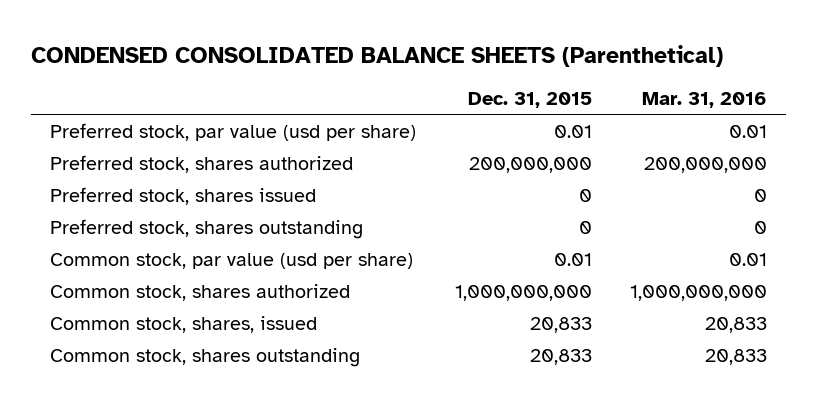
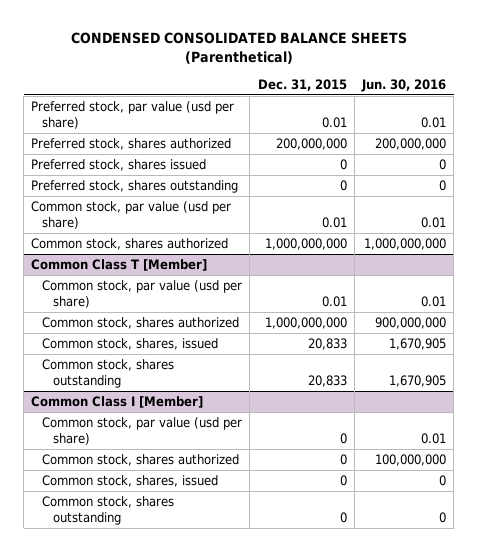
- | Dec. 31, 2015 | Mar. 31, 2016
+ | Dec. 31, 2015 | Jun. 30, 2016
+ Common Class T [Member]
+ Common stock, par value (usd per share) | 0.01 | 0.01
+ Common stock, shares authorized | 1,000,000,000 | 900,000,000
+ Common Class I [Member]
+ Common stock, par value (usd per share) | 0 | 0.01
+ Common stock, shares authorized | 0 | 100,000,000
+ Common stock, shares, issued | 0 | 0
+ Common stock, shares outstanding | 0 | 0

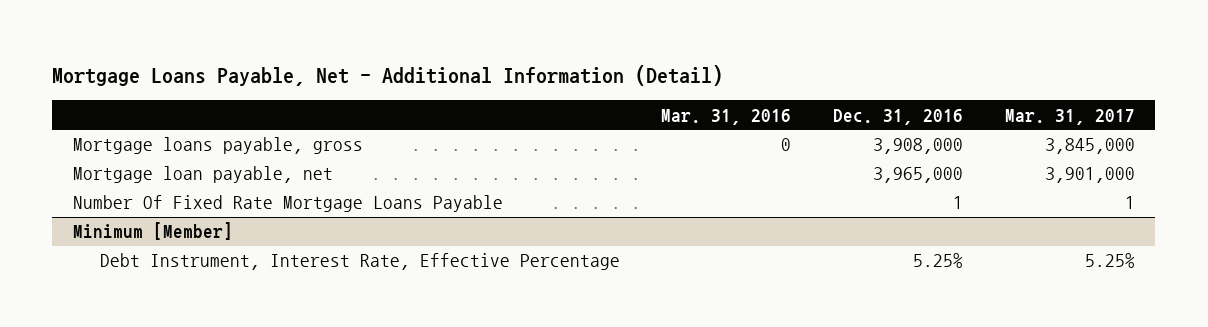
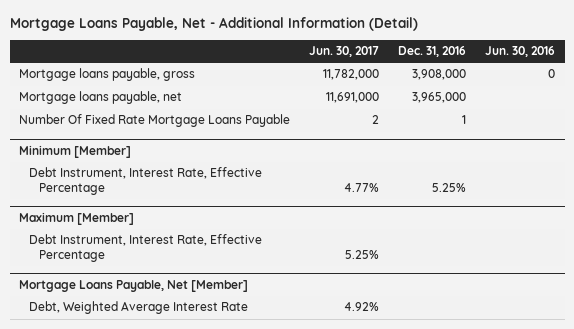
- | Mar. 31, 2016 | Dec. 31, 2016 | Mar. 31, 2017
+ | Jun. 30, 2017 | Dec. 31, 2016 | Jun. 30, 2016
- Mortgage loan payable, net | | 3,965,000 | 3,901,000
+ Mortgage loans payable, net | 11,691,000 | 3,965,000 |
+ Maximum [Member]
+ Debt Instrument, Interest Rate, Effective Percentage | 5.25% | |
+ Mortgage Loans Payable, Net [Member]
+ Debt, Weighted Average Interest Rate | 4.92% | |

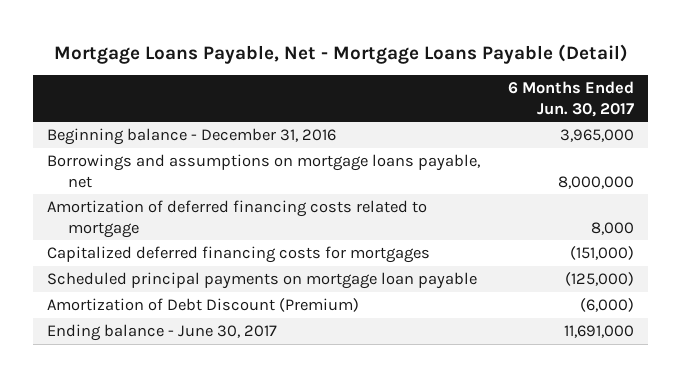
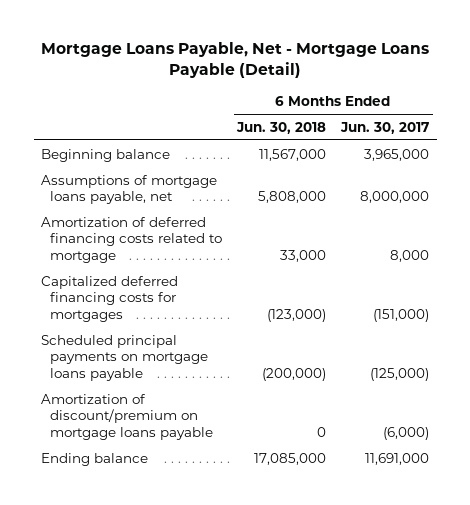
- | 6 Months Ended Jun. 30, 2017
+ | 6 Months Ended Jun. 30, 2018 | 6 Months Ended Jun. 30, 2017
- Beginning balance - December 31, 2016 | 3,965,000
- Borrowings and assumptions on mortgage loans payable, net | 8,000,000
+ Beginning balance | 11,567,000 | 3,965,000
+ Assumptions of mortgage loans payable, net | 5,808,000 | 8,000,000
- Scheduled principal payments on mortgage loan payable | (125,000)
- Amortization of Debt Discount (Premium) | (6,000)
- Ending balance - June 30, 2017 | 11,691,000
+ Scheduled principal payments on mortgage loans payable | (200,000) | (125,000)
+ Amortization of discount/premium on mortgage loans payable | 0 | (6,000)
+ Ending balance | 17,085,000 | 11,691,000

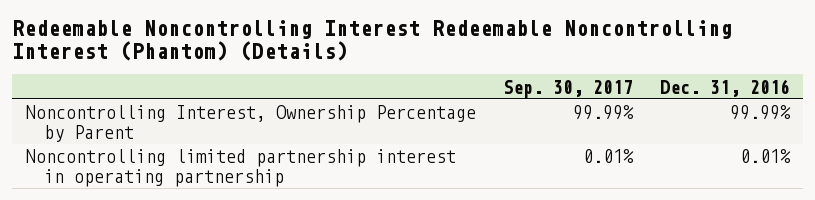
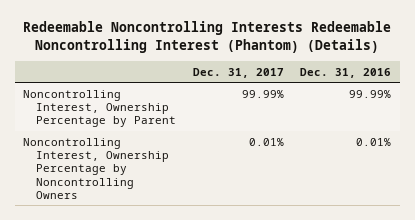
- Redeemable Noncontrolling Interest Redeemable Noncontrolling Interest (Phantom) (Details)
+ Redeemable Noncontrolling Interests Redeemable Noncontrolling Interest (Phantom) (Details)
- | Sep. 30, 2017 | Dec. 31, 2016
+ | Dec. 31, 2017 | Dec. 31, 2016
- Noncontrolling limited partnership interest in operating partnership | 0.01% | 0.01%
+ Noncontrolling Interest, Ownership Percentage by Noncontrolling Owners | 0.01% | 0.01%

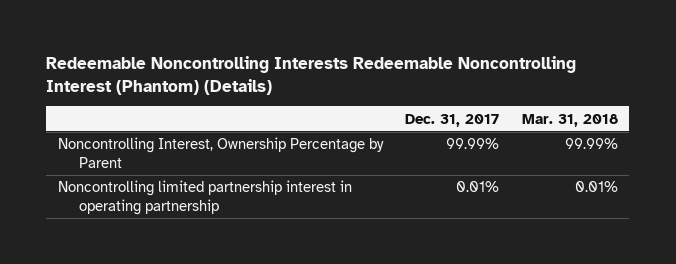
- | Dec. 31, 2017 | Dec. 31, 2016
+ | Dec. 31, 2017 | Mar. 31, 2018
- Noncontrolling Interest, Ownership Percentage by Noncontrolling Owners | 0.01% | 0.01%
+ Noncontrolling limited partnership interest in operating partnership | 0.01% | 0.01%

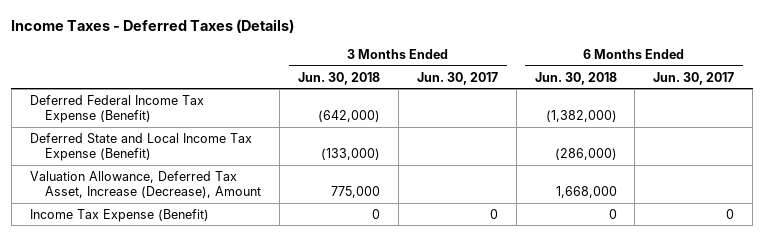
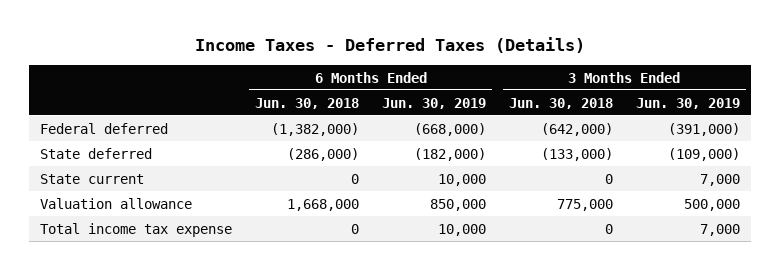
- | 3 Months Ended Jun. 30, 2018 | 3 Months Ended Jun. 30, 2017 | 6 Months Ended Jun. 30, 2018 | 6 Months Ended Jun. 30, 2017
+ | 6 Months Ended Jun. 30, 2018 | 6 Months Ended Jun. 30, 2019 | 3 Months Ended Jun. 30, 2018 | 3 Months Ended Jun. 30, 2019
- Deferred Federal Income Tax Expense (Benefit) | (642,000) | | (1,382,000) |
- Deferred State and Local Income Tax Expense (Benefit) | (133,000) | | (286,000) |
- Valuation Allowance, Deferred Tax Asset, Increase (Decrease), Amount | 775,000 | | 1,668,000 |
- Income Tax Expense (Benefit) | 0 | 0 | 0 | 0
+ Federal deferred | (1,382,000) | (668,000) | (642,000) | (391,000)
+ State deferred | (286,000) | (182,000) | (133,000) | (109,000)
+ State current | 0 | 10,000 | 0 | 7,000
+ Valuation allowance | 1,668,000 | 850,000 | 775,000 | 500,000
+ Total income tax expense | 0 | 10,000 | 0 | 7,000

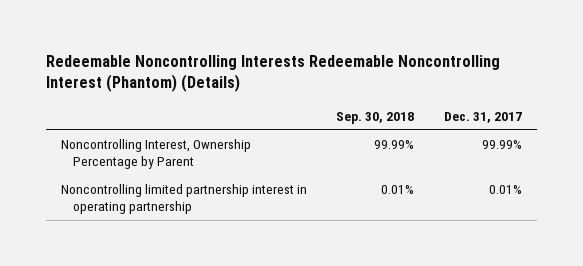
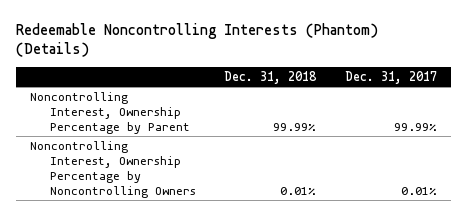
- Redeemable Noncontrolling Interests Redeemable Noncontrolling Interest (Phantom) (Details)
+ Redeemable Noncontrolling Interests (Phantom) (Details)
- | Sep. 30, 2018 | Dec. 31, 2017
+ | Dec. 31, 2018 | Dec. 31, 2017
- Noncontrolling limited partnership interest in operating partnership | 0.01% | 0.01%
+ Noncontrolling Interest, Ownership Percentage by Noncontrolling Owners | 0.01% | 0.01%

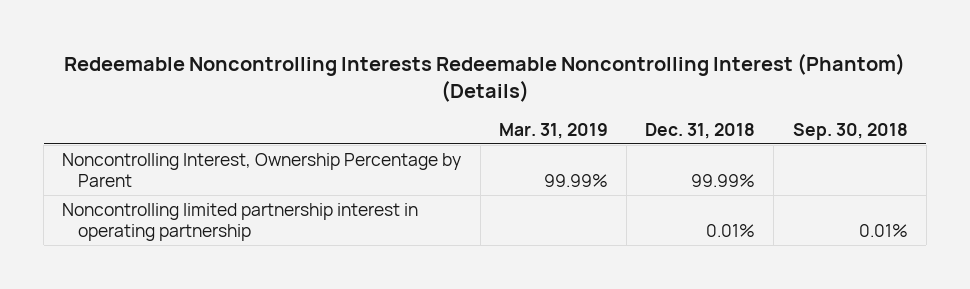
- Redeemable Noncontrolling Interests (Phantom) (Details)
+ Redeemable Noncontrolling Interests Redeemable Noncontrolling Interest (Phantom) (Details)
- | Dec. 31, 2018 | Dec. 31, 2017
+ | Mar. 31, 2019 | Dec. 31, 2018 | Sep. 30, 2018
- Noncontrolling Interest, Ownership Percentage by Noncontrolling Owners | 0.01% | 0.01%
+ Noncontrolling limited partnership interest in operating partnership | | 0.01% | 0.01%

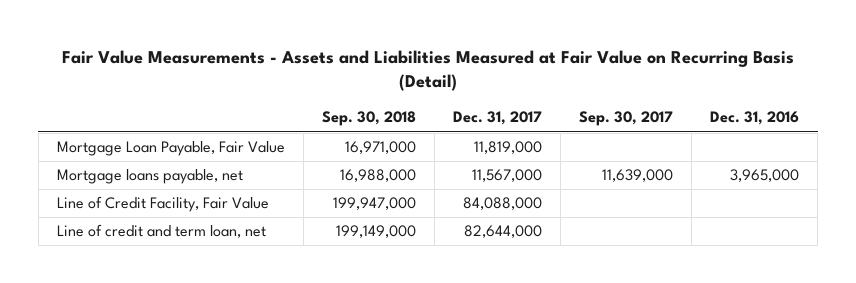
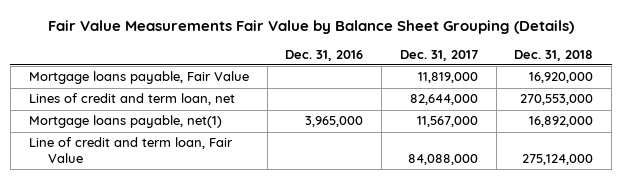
- Fair Value Measurements - Assets and Liabilities Measured at Fair Value on Recurring Basis (Detail)
+ Fair Value Measurements Fair Value by Balance Sheet Grouping (Details)
- | Sep. 30, 2018 | Dec. 31, 2017 | Sep. 30, 2017 | Dec. 31, 2016
+ | Dec. 31, 2016 | Dec. 31, 2017 | Dec. 31, 2018
- Mortgage Loan Payable, Fair Value | 16,971,000 | 11,819,000 | |
- Mortgage loans payable, net | 16,988,000 | 11,567,000 | 11,639,000 | 3,965,000
- Line of Credit Facility, Fair Value | 199,947,000 | 84,088,000 | |
- Line of credit and term loan, net | 199,149,000 | 82,644,000 | |
+ Mortgage loans payable, Fair Value | | 11,819,000 | 16,920,000
+ Lines of credit and term loan, net | | 82,644,000 | 270,553,000
+ Mortgage loans payable, net(1) | 3,965,000 | 11,567,000 | 16,892,000
+ Line of credit and term loan, Fair Value | | 84,088,000 | 275,124,000

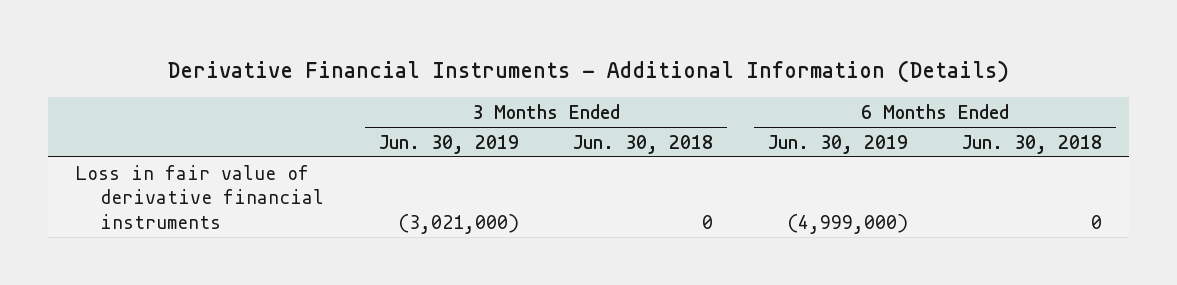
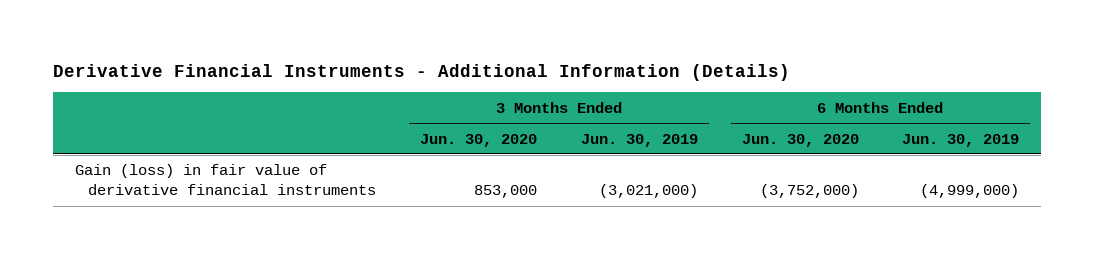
- | 3 Months Ended Jun. 30, 2019 | 3 Months Ended Jun. 30, 2018 | 6 Months Ended Jun. 30, 2019 | 6 Months Ended Jun. 30, 2018
+ | 3 Months Ended Jun. 30, 2020 | 3 Months Ended Jun. 30, 2019 | 6 Months Ended Jun. 30, 2020 | 6 Months Ended Jun. 30, 2019
- Loss in fair value of derivative financial instruments | (3,021,000) | 0 | (4,999,000) | 0
+ Gain (loss) in fair value of derivative financial instruments | 853,000 | (3,021,000) | (3,752,000) | (4,999,000)

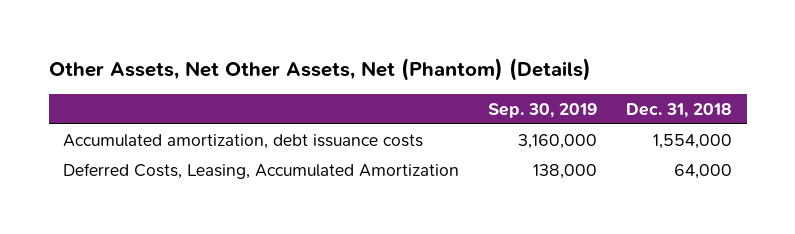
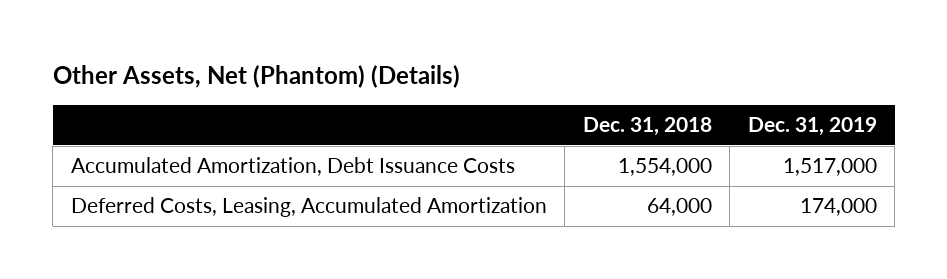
- Other Assets, Net Other Assets, Net (Phantom) (Details)
+ Other Assets, Net (Phantom) (Details)
- | Sep. 30, 2019 | Dec. 31, 2018
+ | Dec. 31, 2018 | Dec. 31, 2019
- Accumulated amortization, debt issuance costs | 3,160,000 | 1,554,000
+ Accumulated Amortization, Debt Issuance Costs | 1,554,000 | 1,517,000

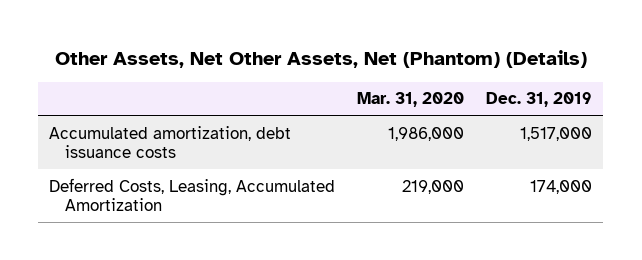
- Other Assets, Net (Phantom) (Details)
+ Other Assets, Net Other Assets, Net (Phantom) (Details)
- | Dec. 31, 2018 | Dec. 31, 2019
+ | Mar. 31, 2020 | Dec. 31, 2019
- Accumulated Amortization, Debt Issuance Costs | 1,554,000 | 1,517,000
+ Accumulated amortization, debt issuance costs | 1,986,000 | 1,517,000

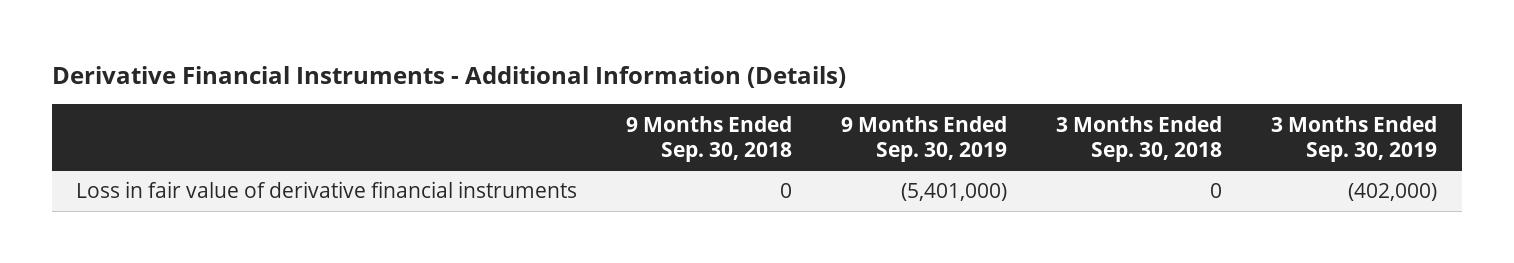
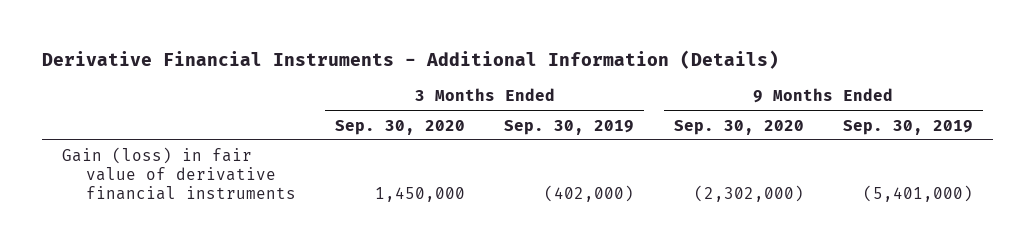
- | 9 Months Ended Sep. 30, 2018 | 9 Months Ended Sep. 30, 2019 | 3 Months Ended Sep. 30, 2018 | 3 Months Ended Sep. 30, 2019
+ | 3 Months Ended Sep. 30, 2020 | 3 Months Ended Sep. 30, 2019 | 9 Months Ended Sep. 30, 2020 | 9 Months Ended Sep. 30, 2019
- Loss in fair value of derivative financial instruments | 0 | (5,401,000) | 0 | (402,000)
+ Gain (loss) in fair value of derivative financial instruments | 1,450,000 | (402,000) | (2,302,000) | (5,401,000)

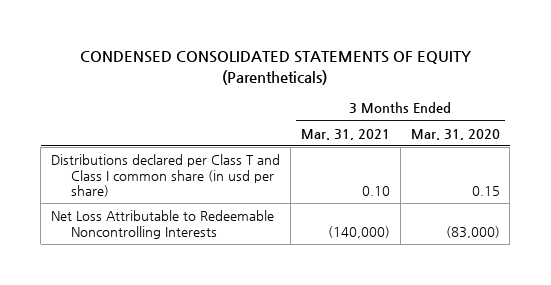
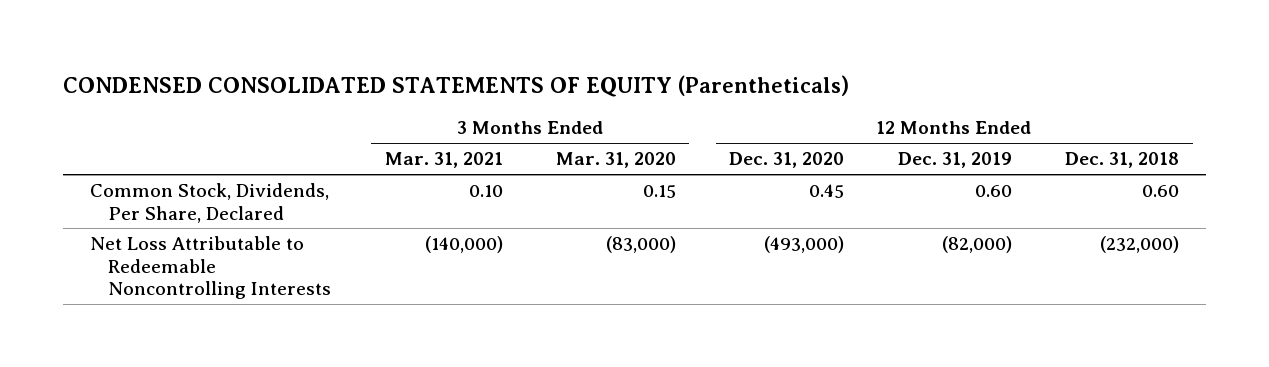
- | 3 Months Ended Mar. 31, 2021 | 3 Months Ended Mar. 31, 2020
+ | 3 Months Ended Mar. 31, 2021 | 3 Months Ended Mar. 31, 2020 | 12 Months Ended Dec. 31, 2020 | 12 Months Ended Dec. 31, 2019 | 12 Months Ended Dec. 31, 2018
- Distributions declared per Class T and Class I common share (in usd per share) | 0.10 | 0.15
+ Common Stock, Dividends, Per Share, Declared | 0.10 | 0.15 | 0.45 | 0.60 | 0.60

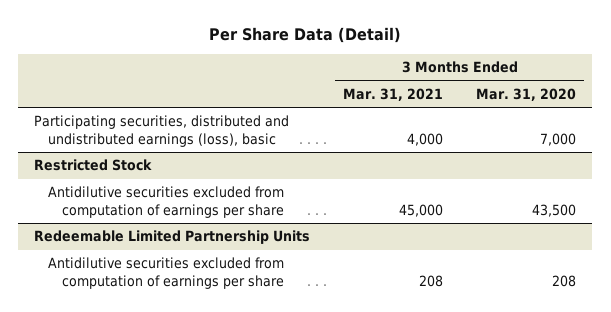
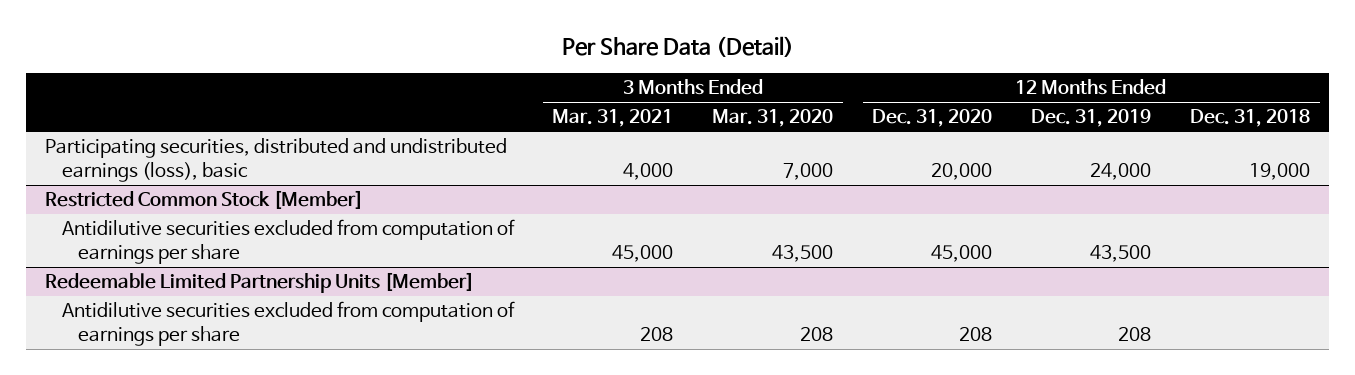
- | 3 Months Ended Mar. 31, 2021 | 3 Months Ended Mar. 31, 2020
+ | 3 Months Ended Mar. 31, 2021 | 3 Months Ended Mar. 31, 2020 | 12 Months Ended Dec. 31, 2020 | 12 Months Ended Dec. 31, 2019 | 12 Months Ended Dec. 31, 2018
- Restricted Stock
+ Restricted Common Stock [Member]
- Redeemable Limited Partnership Units
+ Redeemable Limited Partnership Units [Member]

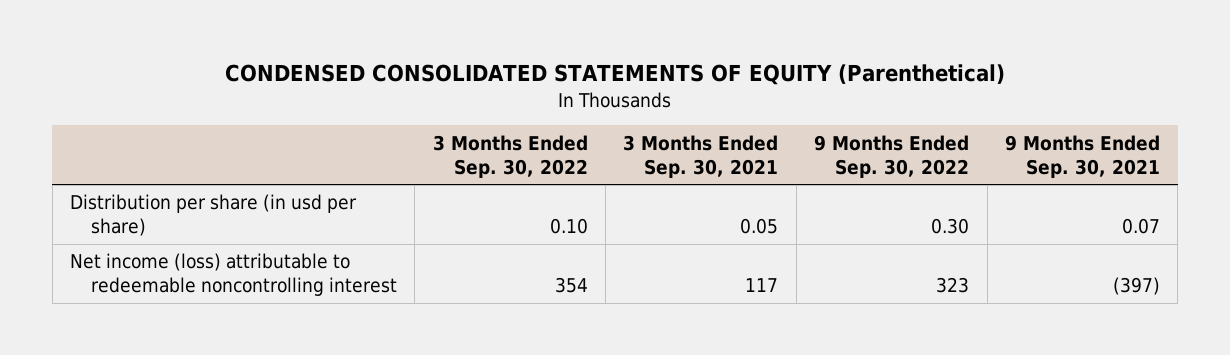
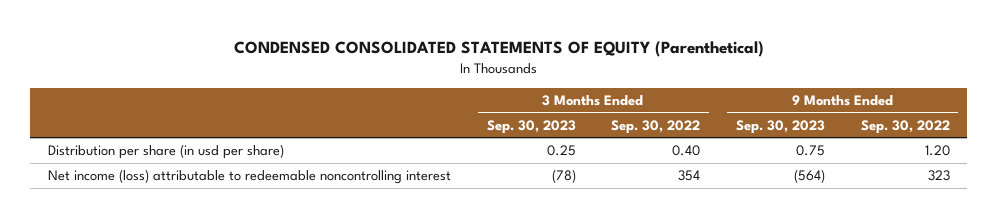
- | 3 Months Ended Sep. 30, 2022 | 3 Months Ended Sep. 30, 2021 | 9 Months Ended Sep. 30, 2022 | 9 Months Ended Sep. 30, 2021
+ | 3 Months Ended Sep. 30, 2023 | 3 Months Ended Sep. 30, 2022 | 9 Months Ended Sep. 30, 2023 | 9 Months Ended Sep. 30, 2022
- Distribution per share (in usd per share) | 0.10 | 0.05 | 0.30 | 0.07
+ Distribution per share (in usd per share) | 0.25 | 0.40 | 0.75 | 1.20

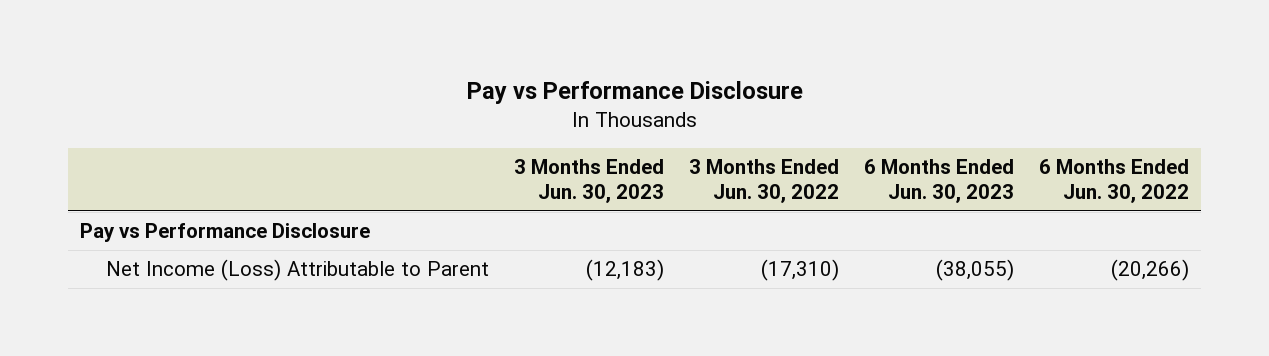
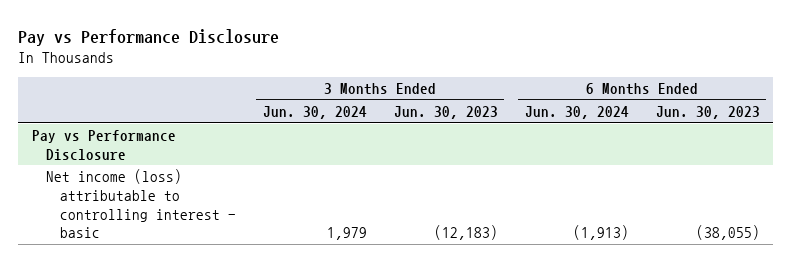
- | 3 Months Ended Jun. 30, 2023 | 3 Months Ended Jun. 30, 2022 | 6 Months Ended Jun. 30, 2023 | 6 Months Ended Jun. 30, 2022
+ | 3 Months Ended Jun. 30, 2024 | 3 Months Ended Jun. 30, 2023 | 6 Months Ended Jun. 30, 2024 | 6 Months Ended Jun. 30, 2023
- Net Income (Loss) Attributable to Parent | (12,183) | (17,310) | (38,055) | (20,266)
+ Net income (loss) attributable to controlling interest - basic | 1,979 | (12,183) | (1,913) | (38,055)

